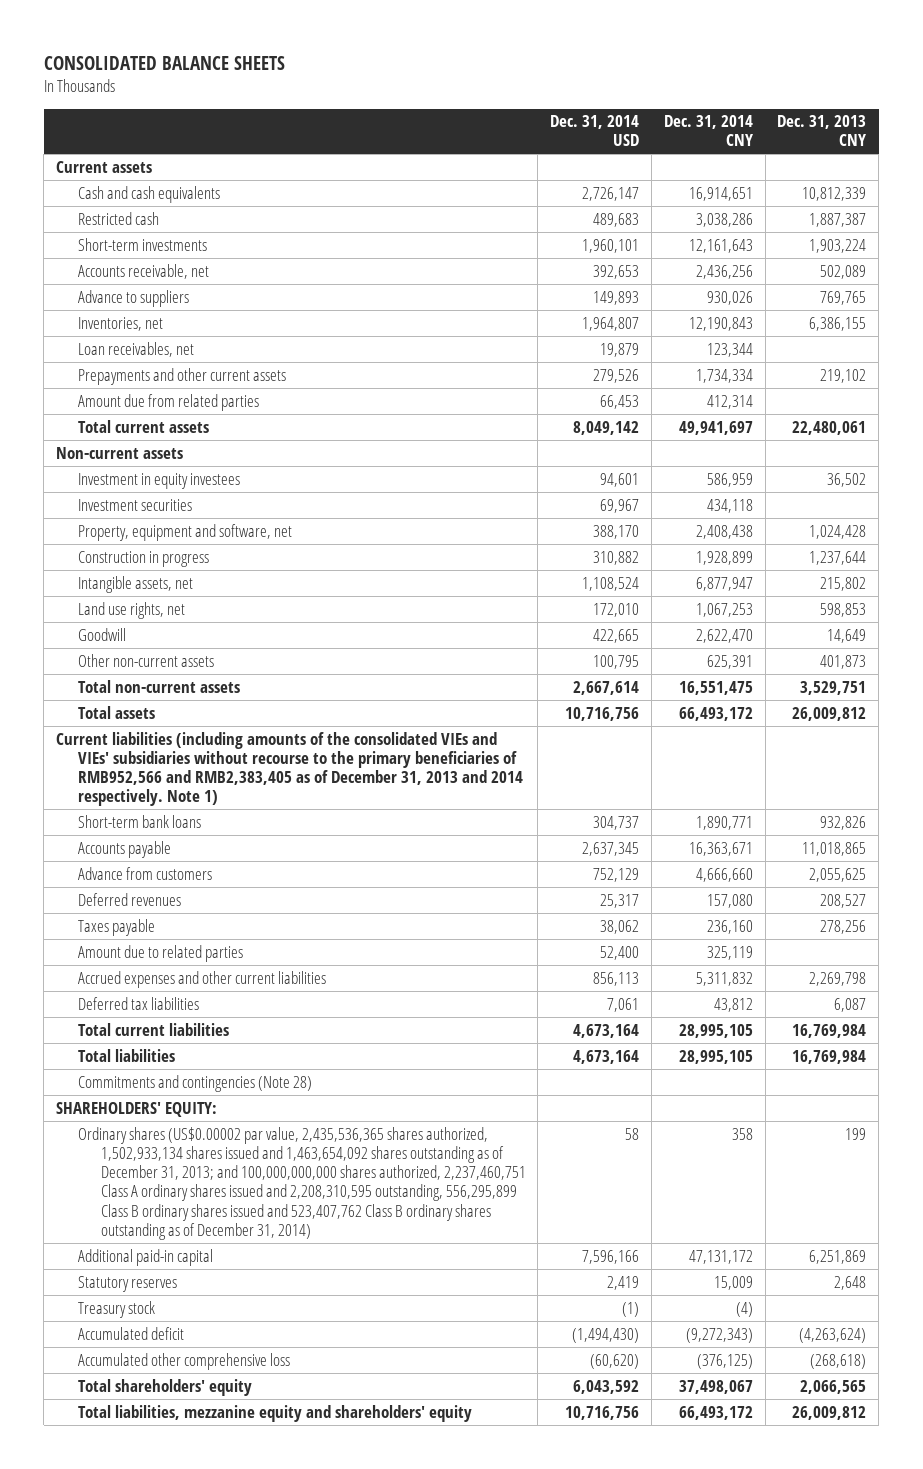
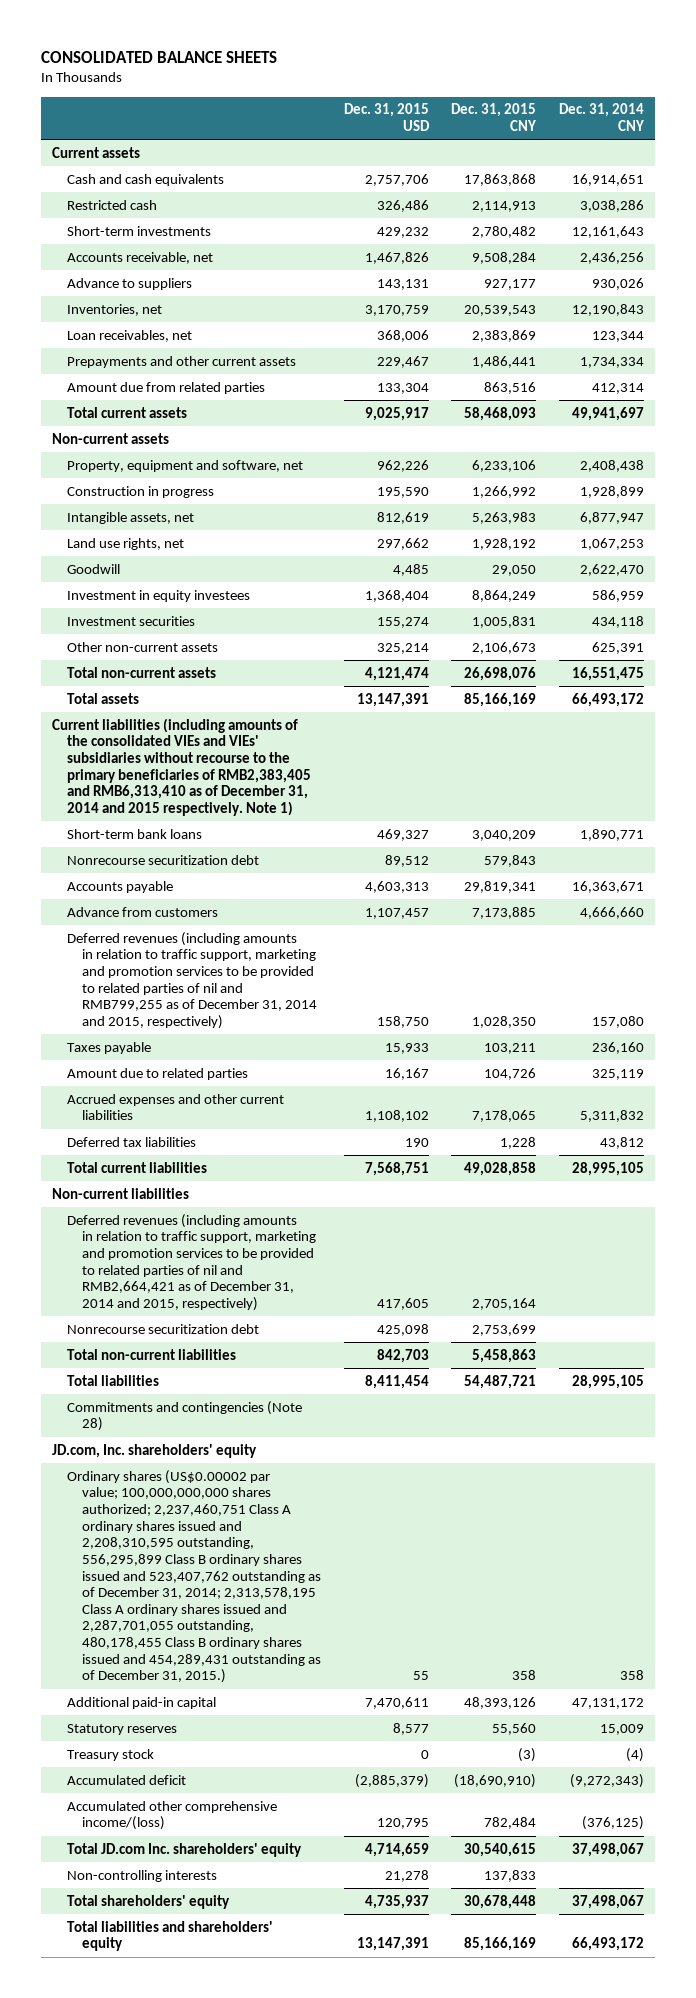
- | Dec. 31, 2014 USD | Dec. 31, 2014 CNY | Dec. 31, 2013 CNY
+ | Dec. 31, 2015 USD | Dec. 31, 2015 CNY | Dec. 31, 2014 CNY
moved down: Investment in equity investees | 1,368,404 | 8,864,249 | 586,959
moved down: Investment securities | 155,274 | 1,005,831 | 434,118
- Current liabilities (including amounts of the consolidated VIEs and VIEs' subsidiaries without recourse to the primary beneficiaries of RMB952,566 and RMB2,383,405 as of December 31, 2013 and 2014 respectively. Note 1)
+ Current liabilities (including amounts of the consolidated VIEs and VIEs' subsidiaries without recourse to the primary beneficiaries of RMB2,383,405 and RMB6,313,410 as of December 31, 2014 and 2015 respectively. Note 1)
+ Nonrecourse securitization debt | 89,512 | 579,843 |
- Deferred revenues | 25,317 | 157,080 | 208,527
+ Deferred revenues (including amounts in relation to traffic support, marketing and promotion services to be provided to related parties of nil and RMB799,255 as of December 31, 2014 and 2015, respectively) | 158,750 | 1,028,350 | 157,080
+ Non-current liabilities
+ Deferred revenues (including amounts in relation to traffic support, marketing and promotion services to be provided to related parties of nil and RMB2,664,421 as of December 31, 2014 and 2015, respectively) | 417,605 | 2,705,164 |
+ Nonrecourse securitization debt | 425,098 | 2,753,699 |
+ Total non-current liabilities | 842,703 | 5,458,863 |
- SHAREHOLDERS' EQUITY:
- Ordinary shares (US$0.00002 par value, 2,435,536,365 shares authorized, 1,502,933,134 shares issued and 1,463,654,092 shares outstanding as of December 31, 2013; and 100,000,000,000 shares authorized, 2,237,460,751 Class A ordinary shares issued and 2,208,310,595 outstanding, 556,295,899 Class B ordinary shares issued and 523,407,762 Class B ordinary shares outstanding as of December 31, 2014) | 58 | 358 | 199
+ JD.com, Inc. shareholders' equity
+ Ordinary shares (US$0.00002 par value; 100,000,000,000 shares authorized; 2,237,460,751 Class A ordinary shares issued and 2,208,310,595 outstanding, 556,295,899 Class B ordinary shares issued and 523,407,762 outstanding as of December 31, 2014; 2,313,578,195 Class A ordinary shares issued and 2,287,701,055 outstanding, 480,178,455 Class B ordinary shares issued and 454,289,431 outstanding as of December 31, 2015.) | 55 | 358 | 358
- Accumulated other comprehensive loss | (60,620) | (376,125) | (268,618)
+ Accumulated other comprehensive income/(loss) | 120,795 | 782,484 | (376,125)
+ Total JD.com Inc. shareholders' equity | 4,714,659 | 30,540,615 | 37,498,067
+ Non-controlling interests | 21,278 | 137,833 |
- Total liabilities, mezzanine equity and shareholders' equity | 10,716,756 | 66,493,172 | 26,009,812
+ Total liabilities and shareholders' equity | 13,147,391 | 85,166,169 | 66,493,172

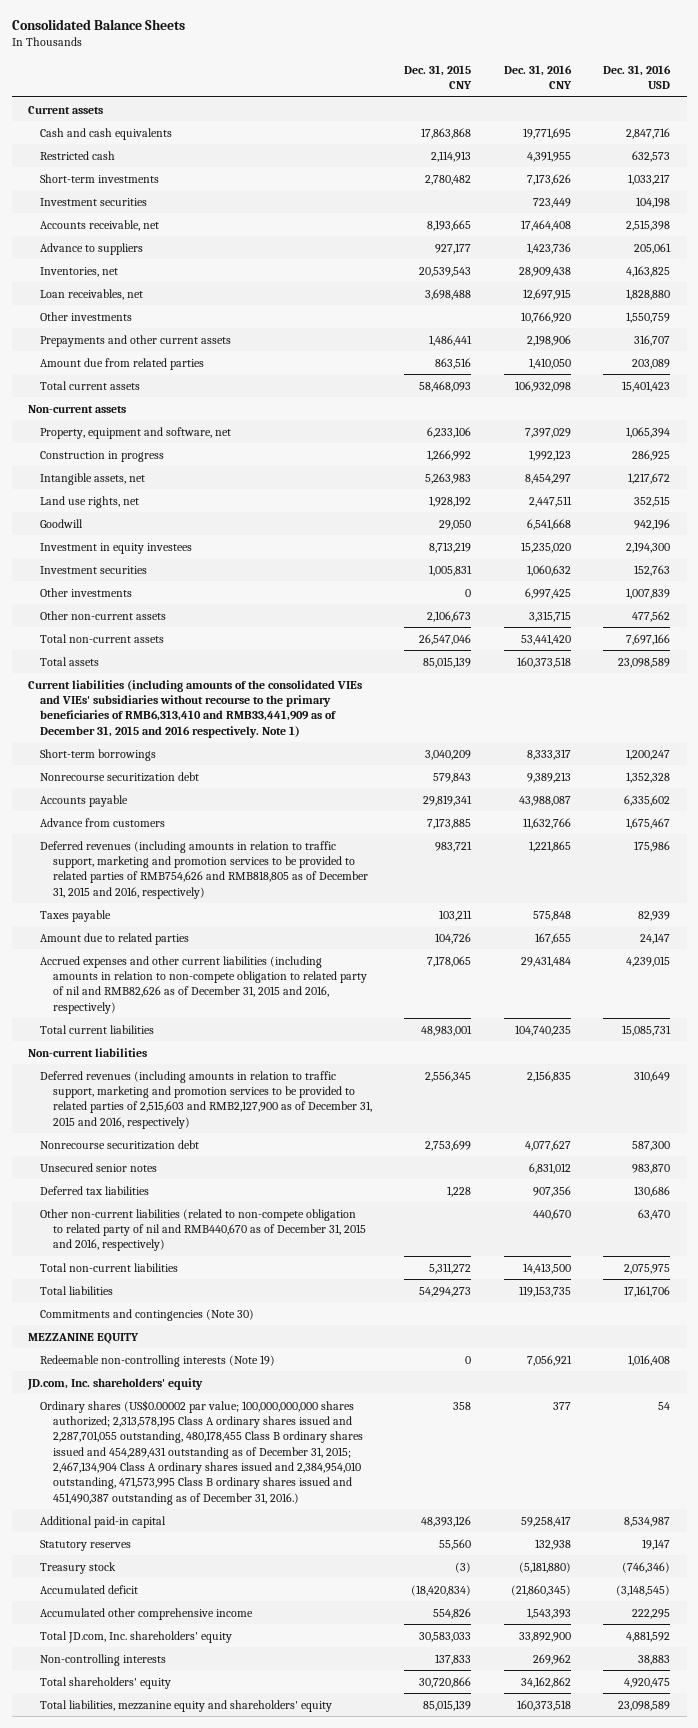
- CONSOLIDATED BALANCE SHEETS
+ Consolidated Balance Sheets
- | Dec. 31, 2015 USD | Dec. 31, 2015 CNY | Dec. 31, 2014 CNY
+ | Dec. 31, 2015 CNY | Dec. 31, 2016 CNY | Dec. 31, 2016 USD
- Accounts receivable, net | 1,467,826 | 9,508,284 | 2,436,256
+ Investment securities | | 723,449 | 104,198
+ Accounts receivable, net | 8,193,665 | 17,464,408 | 2,515,398
- Loan receivables, net | 368,006 | 2,383,869 | 123,344
+ Loan receivables, net | 3,698,488 | 12,697,915 | 1,828,880
+ Other investments | | 10,766,920 | 1,550,759
- Investment in equity investees | 1,368,404 | 8,864,249 | 586,959
+ Investment in equity investees | 8,713,219 | 15,235,020 | 2,194,300
+ Other investments | 0 | 6,997,425 | 1,007,839
- Total non-current assets | 4,121,474 | 26,698,076 | 16,551,475
- Total assets | 13,147,391 | 85,166,169 | 66,493,172
- Current liabilities (including amounts of the consolidated VIEs and VIEs' subsidiaries without recourse to the primary beneficiaries of RMB2,383,405 and RMB6,313,410 as of December 31, 2014 and 2015 respectively. Note 1)
- Short-term bank loans | 469,327 | 3,040,209 | 1,890,771
+ Total non-current assets | 26,547,046 | 53,441,420 | 7,697,166
+ Total assets | 85,015,139 | 160,373,518 | 23,098,589
+ Current liabilities (including amounts of the consolidated VIEs and VIEs' subsidiaries without recourse to the primary beneficiaries of RMB6,313,410 and RMB33,441,909 as of December 31, 2015 and 2016 respectively. Note 1)
+ Short-term borrowings | 3,040,209 | 8,333,317 | 1,200,247
- Deferred revenues (including amounts in relation to traffic support, marketing and promotion services to be provided to related parties of nil and RMB799,255 as of December 31, 2014 and 2015, respectively) | 158,750 | 1,028,350 | 157,080
+ Deferred revenues (including amounts in relation to traffic support, marketing and promotion services to be provided to related parties of RMB754,626 and RMB818,805 as of December 31, 2015 and 2016, respectively) | 983,721 | 1,221,865 | 175,986
- Accrued expenses and other current liabilities | 1,108,102 | 7,178,065 | 5,311,832
- Total current liabilities | 7,568,751 | 49,028,858 | 28,995,105
+ Accrued expenses and other current liabilities (including amounts in relation to non-compete obligation to related party of nil and RMB82,626 as of December 31, 2015 and 2016, respectively) | 7,178,065 | 29,431,484 | 4,239,015
+ Total current liabilities | 48,983,001 | 104,740,235 | 15,085,731
- Deferred revenues (including amounts in relation to traffic support, marketing and promotion services to be provided to related parties of nil and RMB2,664,421 as of December 31, 2014 and 2015, respectively) | 417,605 | 2,705,164 |
+ Deferred revenues (including amounts in relation to traffic support, marketing and promotion services to be provided to related parties of 2,515,603 and RMB2,127,900 as of December 31, 2015 and 2016, respectively) | 2,556,345 | 2,156,835 | 310,649
- Total non-current liabilities | 842,703 | 5,458,863 |
- Total liabilities | 8,411,454 | 54,487,721 | 28,995,105
- Commitments and contingencies (Note 28)
+ Unsecured senior notes | | 6,831,012 | 983,870
moved down: Deferred tax liabilities | 1,228 | 907,356 | 130,686
+ Other non-current liabilities (related to non-compete obligation to related party of nil and RMB440,670 as of December 31, 2015 and 2016, respectively) | | 440,670 | 63,470
+ Total non-current liabilities | 5,311,272 | 14,413,500 | 2,075,975
+ Total liabilities | 54,294,273 | 119,153,735 | 17,161,706
+ Commitments and contingencies (Note 30)
+ MEZZANINE EQUITY
+ Redeemable non-controlling interests (Note 19) | 0 | 7,056,921 | 1,016,408
- Ordinary shares (US$0.00002 par value; 100,000,000,000 shares authorized; 2,237,460,751 Class A ordinary shares issued and 2,208,310,595 outstanding, 556,295,899 Class B ordinary shares issued and 523,407,762 outstanding as of December 31, 2014; 2,313,578,195 Class A ordinary shares issued and 2,287,701,055 outstanding, 480,178,455 Class B ordinary shares issued and 454,289,431 outstanding as of December 31, 2015.) | 55 | 358 | 358
+ Ordinary shares (US$0.00002 par value; 100,000,000,000 shares authorized; 2,313,578,195 Class A ordinary shares issued and 2,287,701,055 outstanding, 480,178,455 Class B ordinary shares issued and 454,289,431 outstanding as of December 31, 2015; 2,467,134,904 Class A ordinary shares issued and 2,384,954,010 outstanding, 471,573,995 Class B ordinary shares issued and 451,490,387 outstanding as of December 31, 2016.) | 358 | 377 | 54
- Accumulated deficit | (2,885,379) | (18,690,910) | (9,272,343)
- Accumulated other comprehensive income/(loss) | 120,795 | 782,484 | (376,125)
- Total JD.com Inc. shareholders' equity | 4,714,659 | 30,540,615 | 37,498,067
+ Accumulated deficit | (18,420,834) | (21,860,345) | (3,148,545)
+ Accumulated other comprehensive income | 554,826 | 1,543,393 | 222,295
+ Total JD.com, Inc. shareholders' equity | 30,583,033 | 33,892,900 | 4,881,592
- Total shareholders' equity | 4,735,937 | 30,678,448 | 37,498,067
- Total liabilities and shareholders' equity | 13,147,391 | 85,166,169 | 66,493,172
+ Total shareholders' equity | 30,720,866 | 34,162,862 | 4,920,475
+ Total liabilities, mezzanine equity and shareholders' equity | 85,015,139 | 160,373,518 | 23,098,589

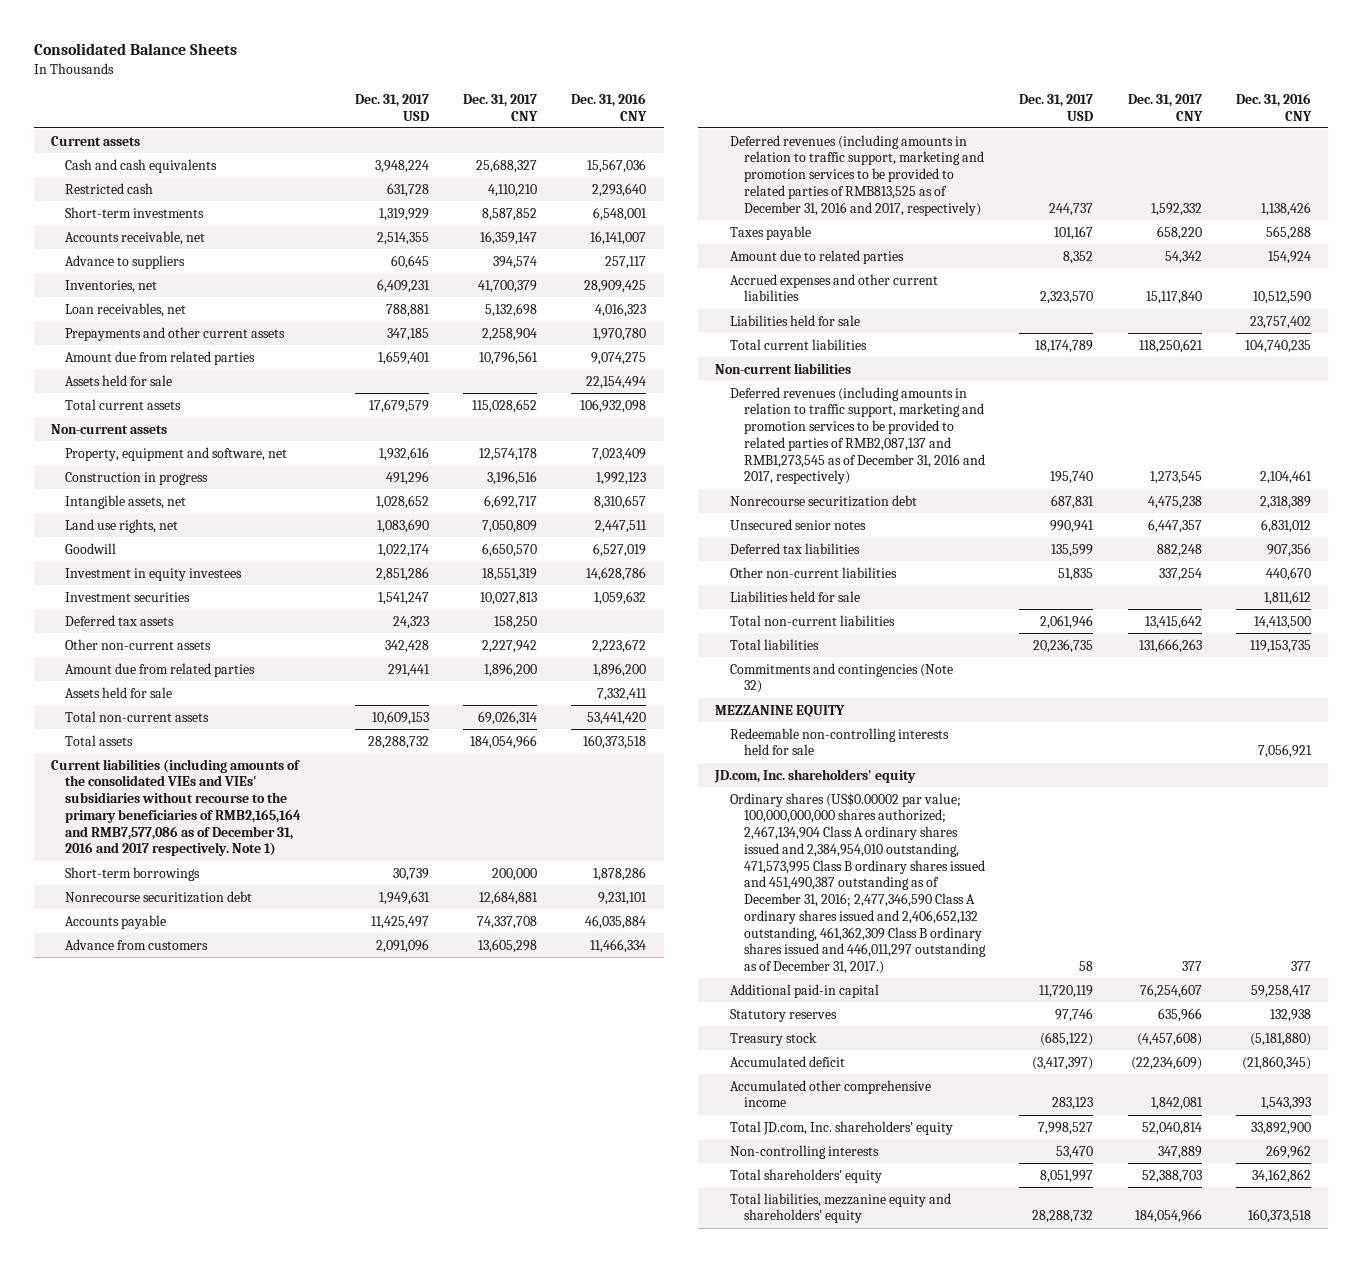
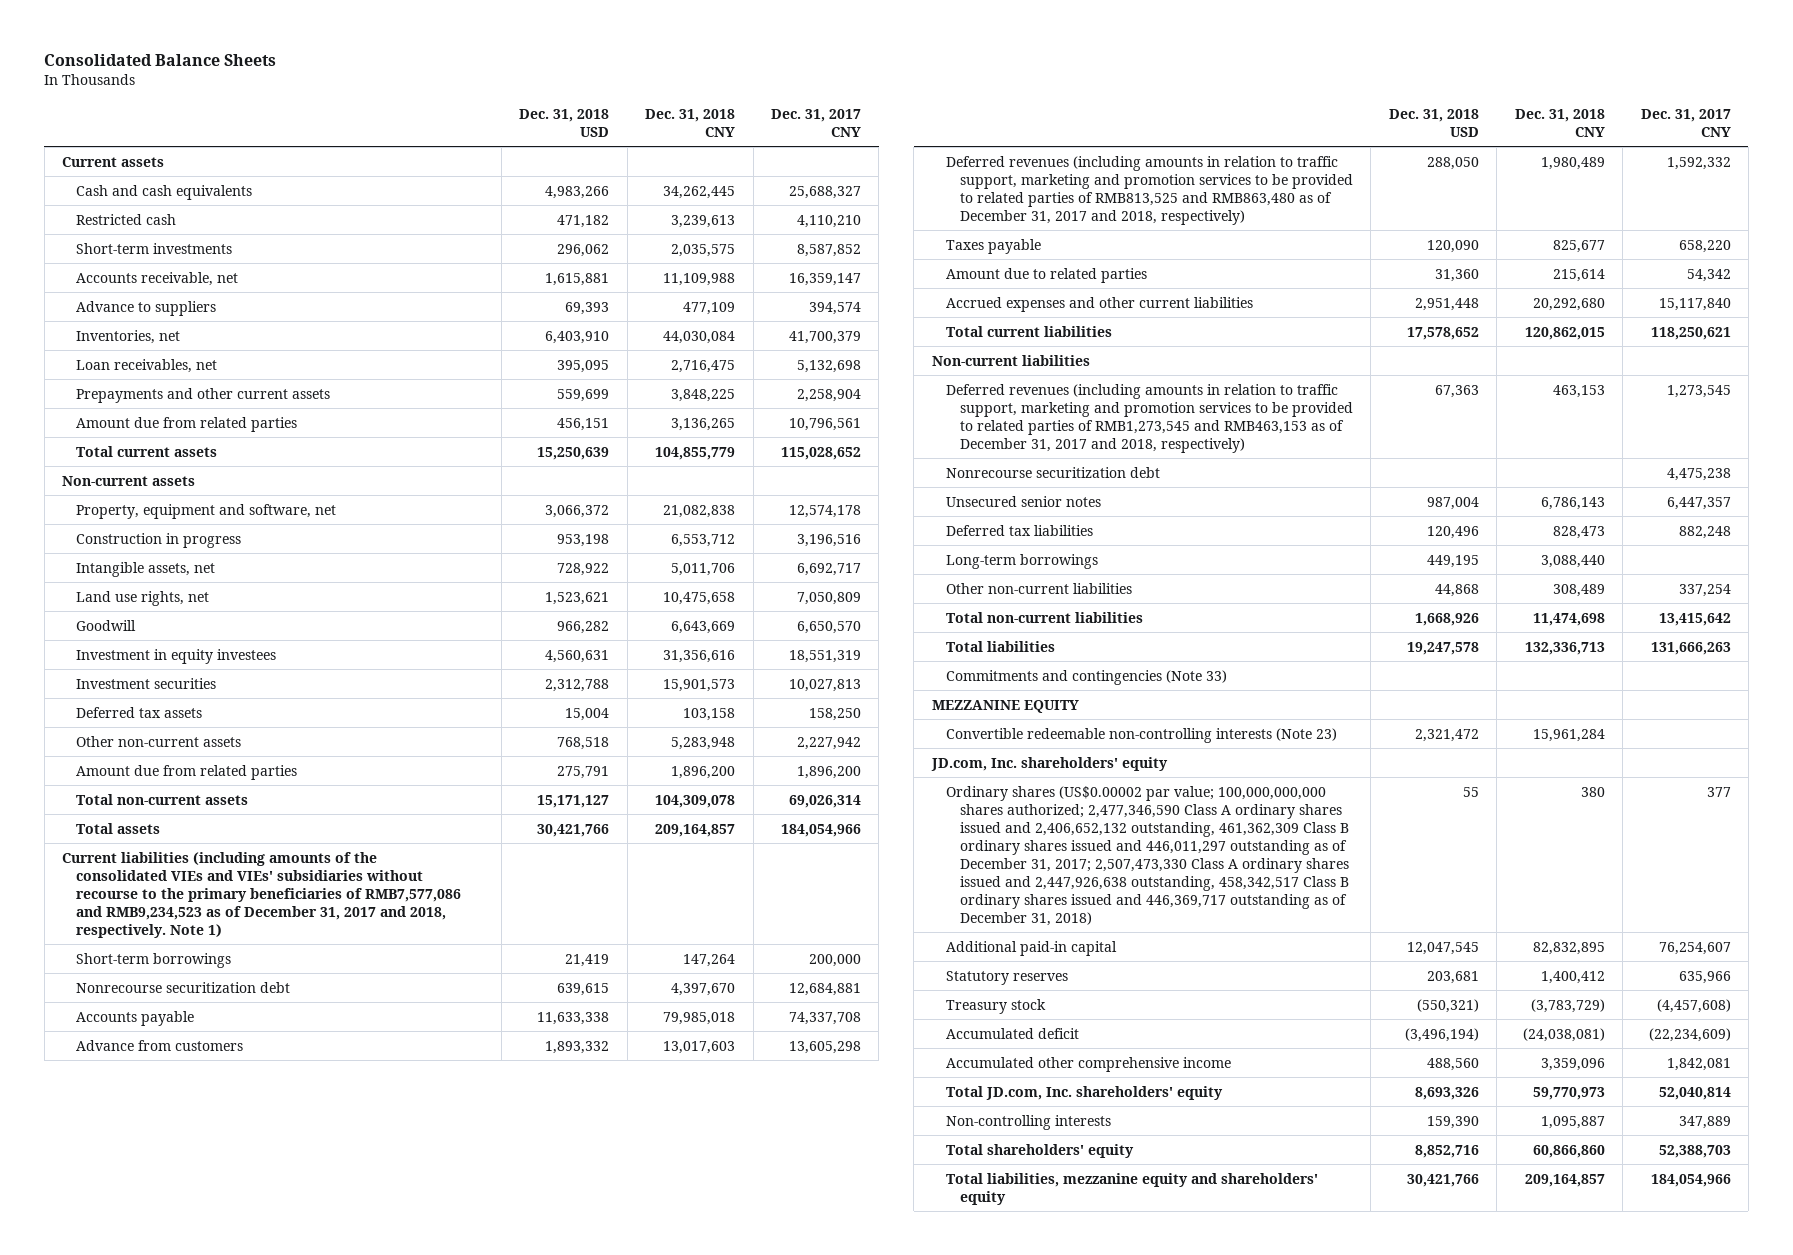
- | Dec. 31, 2017 USD | Dec. 31, 2017 CNY | Dec. 31, 2016 CNY
+ | Dec. 31, 2018 USD | Dec. 31, 2018 CNY | Dec. 31, 2017 CNY
- Assets held for sale | | | 22,154,494
- Assets held for sale | | | 7,332,411
- Current liabilities (including amounts of the consolidated VIEs and VIEs' subsidiaries without recourse to the primary beneficiaries of RMB2,165,164 and RMB7,577,086 as of December 31, 2016 and 2017 respectively. Note 1)
+ Current liabilities (including amounts of the consolidated VIEs and VIEs' subsidiaries without recourse to the primary beneficiaries of RMB7,577,086 and RMB9,234,523 as of December 31, 2017 and 2018, respectively. Note 1)
- Deferred revenues (including amounts in relation to traffic support, marketing and promotion services to be provided to related parties of RMB813,525 as of December 31, 2016 and 2017, respectively) | 244,737 | 1,592,332 | 1,138,426
+ Deferred revenues (including amounts in relation to traffic support, marketing and promotion services to be provided to related parties of RMB813,525 and RMB863,480 as of December 31, 2017 and 2018, respectively) | 288,050 | 1,980,489 | 1,592,332
- Liabilities held for sale | | | 23,757,402
- Deferred revenues (including amounts in relation to traffic support, marketing and promotion services to be provided to related parties of RMB2,087,137 and RMB1,273,545 as of December 31, 2016 and 2017, respectively) | 195,740 | 1,273,545 | 2,104,461
+ Deferred revenues (including amounts in relation to traffic support, marketing and promotion services to be provided to related parties of RMB1,273,545 and RMB463,153 as of December 31, 2017 and 2018, respectively) | 67,363 | 463,153 | 1,273,545
+ Long-term borrowings | 449,195 | 3,088,440 |
- Liabilities held for sale | | | 1,811,612
- Commitments and contingencies (Note 32)
+ Commitments and contingencies (Note 33)
- Redeemable non-controlling interests held for sale | | | 7,056,921
+ Convertible redeemable non-controlling interests (Note 23) | 2,321,472 | 15,961,284 |
- Ordinary shares (US$0.00002 par value; 100,000,000,000 shares authorized; 2,467,134,904 Class A ordinary shares issued and 2,384,954,010 outstanding, 471,573,995 Class B ordinary shares issued and 451,490,387 outstanding as of December 31, 2016; 2,477,346,590 Class A ordinary shares issued and 2,406,652,132 outstanding, 461,362,309 Class B ordinary shares issued and 446,011,297 outstanding as of December 31, 2017.) | 58 | 377 | 377
+ Ordinary shares (US$0.00002 par value; 100,000,000,000 shares authorized; 2,477,346,590 Class A ordinary shares issued and 2,406,652,132 outstanding, 461,362,309 Class B ordinary shares issued and 446,011,297 outstanding as of December 31, 2017; 2,507,473,330 Class A ordinary shares issued and 2,447,926,638 outstanding, 458,342,517 Class B ordinary shares issued and 446,369,717 outstanding as of December 31, 2018) | 55 | 380 | 377

